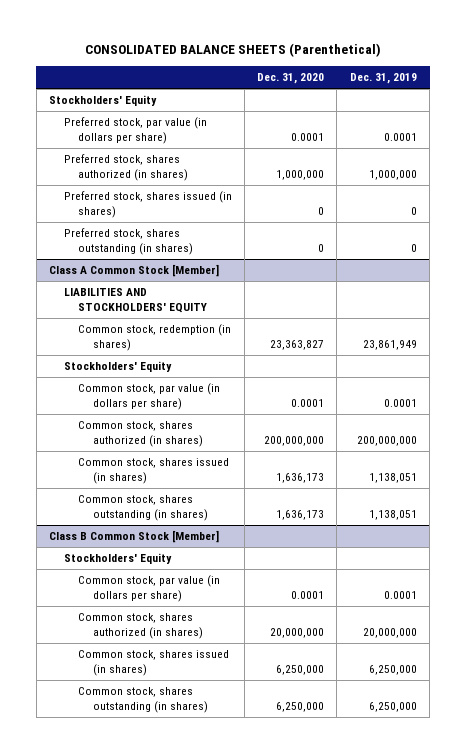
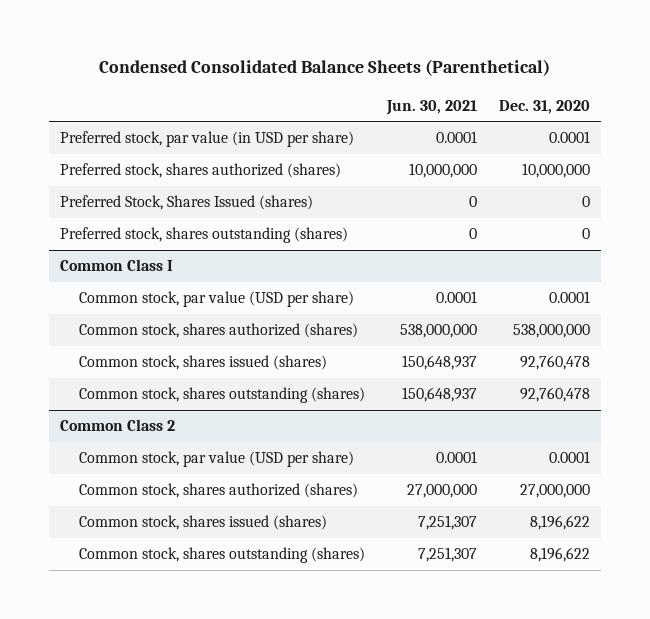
- CONSOLIDATED BALANCE SHEETS (Parenthetical)
+ Condensed Consolidated Balance Sheets (Parenthetical)
- | Dec. 31, 2020 | Dec. 31, 2019
+ | Jun. 30, 2021 | Dec. 31, 2020
- Stockholders' Equity
- Preferred stock, par value (in dollars per share) | 0.0001 | 0.0001
- Preferred stock, shares authorized (in shares) | 1,000,000 | 1,000,000
- Preferred stock, shares issued (in shares) | 0 | 0
- Preferred stock, shares outstanding (in shares) | 0 | 0
- Class A Common Stock [Member]
- LIABILITIES AND STOCKHOLDERS' EQUITY
- Common stock, redemption (in shares) | 23,363,827 | 23,861,949
- Stockholders' Equity
- Common stock, par value (in dollars per share) | 0.0001 | 0.0001
- Common stock, shares authorized (in shares) | 200,000,000 | 200,000,000
- Common stock, shares issued (in shares) | 1,636,173 | 1,138,051
- Common stock, shares outstanding (in shares) | 1,636,173 | 1,138,051
- Class B Common Stock [Member]
- Stockholders' Equity
- Common stock, par value (in dollars per share) | 0.0001 | 0.0001
- Common stock, shares authorized (in shares) | 20,000,000 | 20,000,000
- Common stock, shares issued (in shares) | 6,250,000 | 6,250,000
- Common stock, shares outstanding (in shares) | 6,250,000 | 6,250,000
+ Preferred stock, par value (in USD per share) | 0.0001 | 0.0001
+ Preferred stock, shares authorized (shares) | 10,000,000 | 10,000,000
+ Preferred Stock, Shares Issued (shares) | 0 | 0
+ Preferred stock, shares outstanding (shares) | 0 | 0
+ Common Class I
+ Common stock, par value (USD per share) | 0.0001 | 0.0001
+ Common stock, shares authorized (shares) | 538,000,000 | 538,000,000
+ Common stock, shares issued (shares) | 150,648,937 | 92,760,478
+ Common stock, shares outstanding (shares) | 150,648,937 | 92,760,478
+ Common Class 2
+ Common stock, par value (USD per share) | 0.0001 | 0.0001
+ Common stock, shares authorized (shares) | 27,000,000 | 27,000,000
+ Common stock, shares issued (shares) | 7,251,307 | 8,196,622
+ Common stock, shares outstanding (shares) | 7,251,307 | 8,196,622

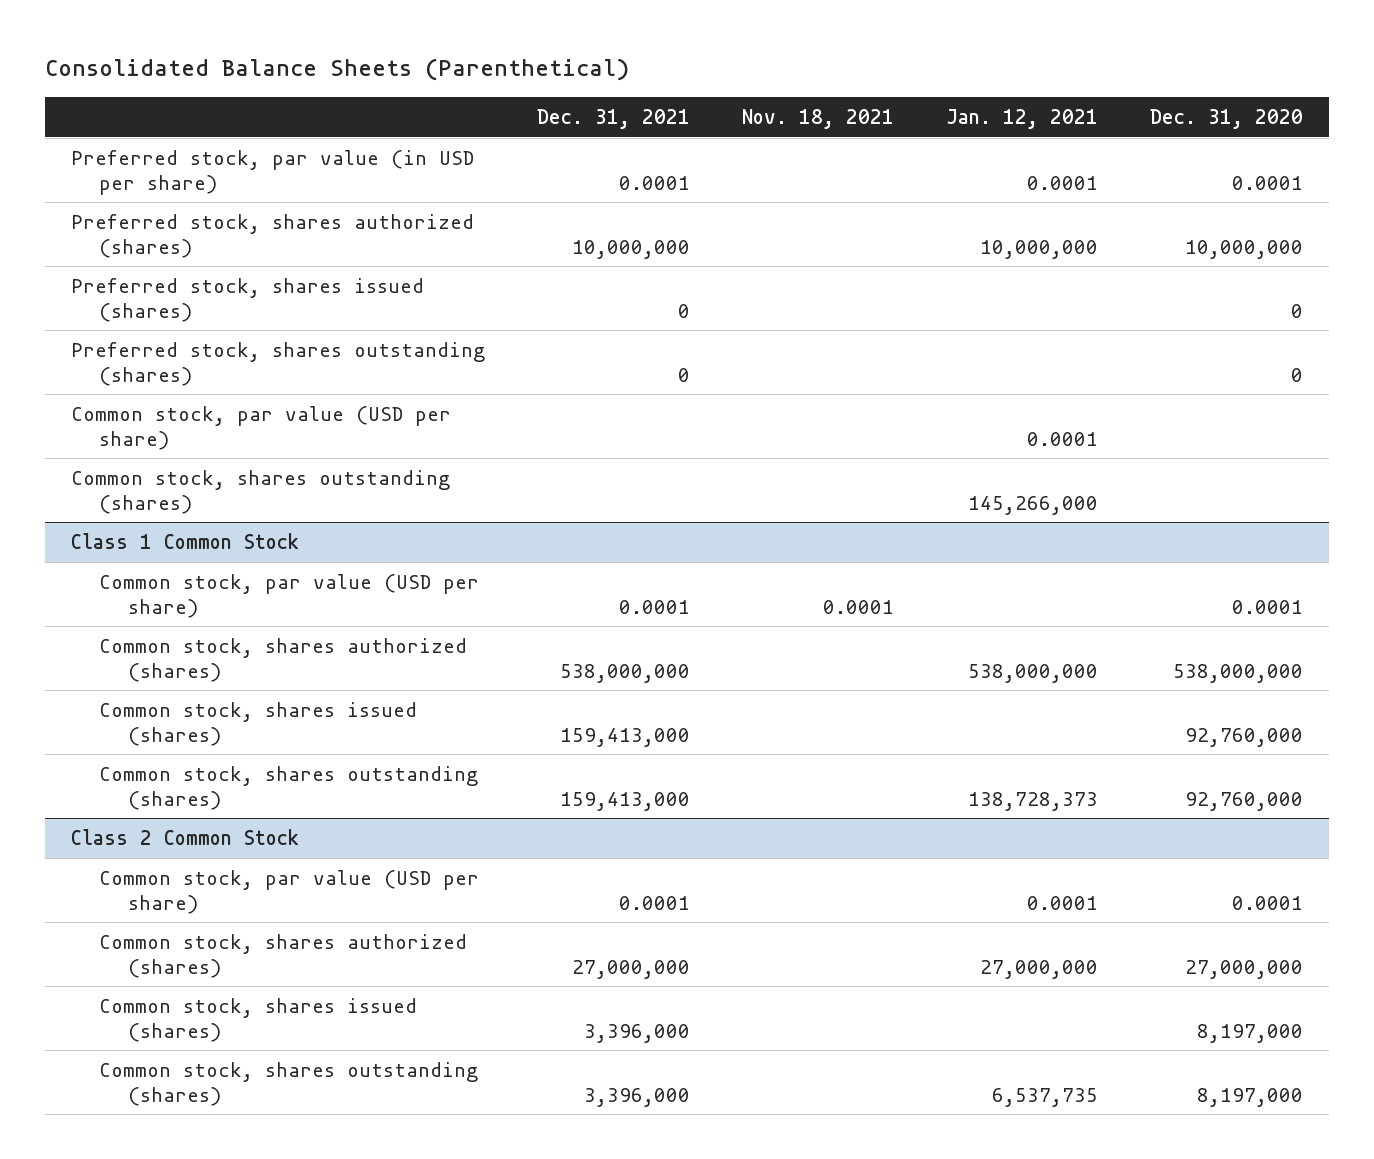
- Condensed Consolidated Balance Sheets (Parenthetical)
+ Consolidated Balance Sheets (Parenthetical)
- | Jun. 30, 2021 | Dec. 31, 2020
+ | Dec. 31, 2021 | Nov. 18, 2021 | Jan. 12, 2021 | Dec. 31, 2020
- Preferred Stock, Shares Issued (shares) | 0 | 0
+ Preferred stock, shares issued (shares) | 0 | | | 0
- Common Class I
+ Common stock, par value (USD per share) | | | 0.0001 |
+ Common stock, shares outstanding (shares) | | | 145,266,000 |
+ Class 1 Common Stock
- Common stock, shares issued (shares) | 150,648,937 | 92,760,478
- Common stock, shares outstanding (shares) | 150,648,937 | 92,760,478
- Common Class 2
+ Common stock, shares issued (shares) | 159,413,000 | | | 92,760,000
+ Common stock, shares outstanding (shares) | 159,413,000 | | 138,728,373 | 92,760,000
+ Class 2 Common Stock
- Common stock, shares issued (shares) | 7,251,307 | 8,196,622
- Common stock, shares outstanding (shares) | 7,251,307 | 8,196,622
+ Common stock, shares issued (shares) | 3,396,000 | | | 8,197,000
+ Common stock, shares outstanding (shares) | 3,396,000 | | 6,537,735 | 8,197,000

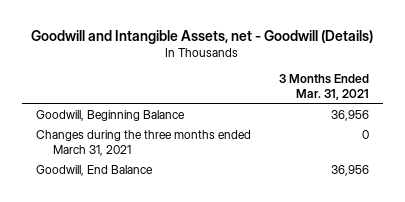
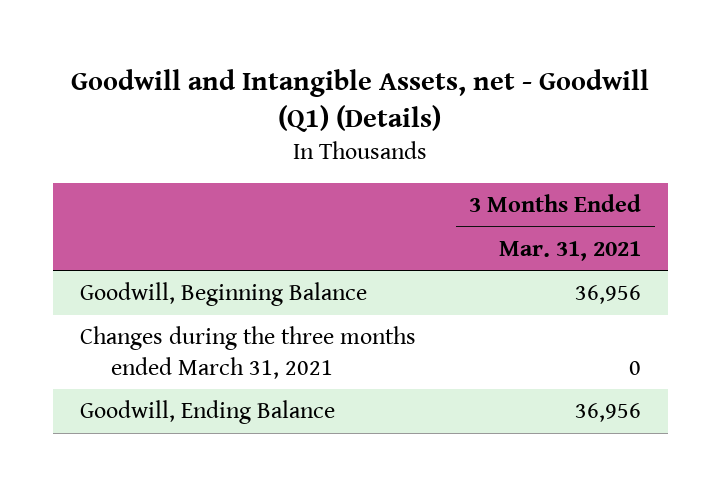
- Goodwill and Intangible Assets, net - Goodwill (Details)
+ Goodwill and Intangible Assets, net - Goodwill (Q1) (Details)
- Goodwill, End Balance | 36,956
+ Goodwill, Ending Balance | 36,956

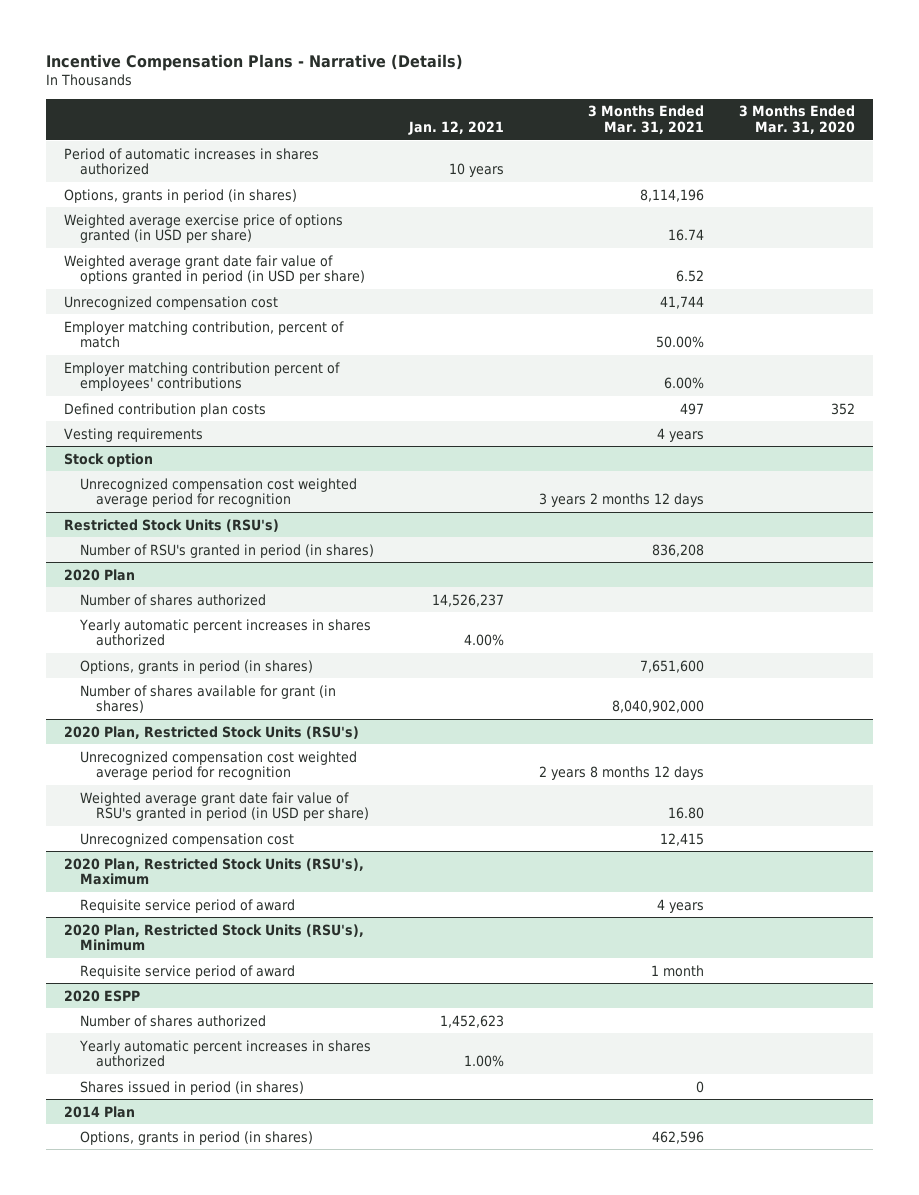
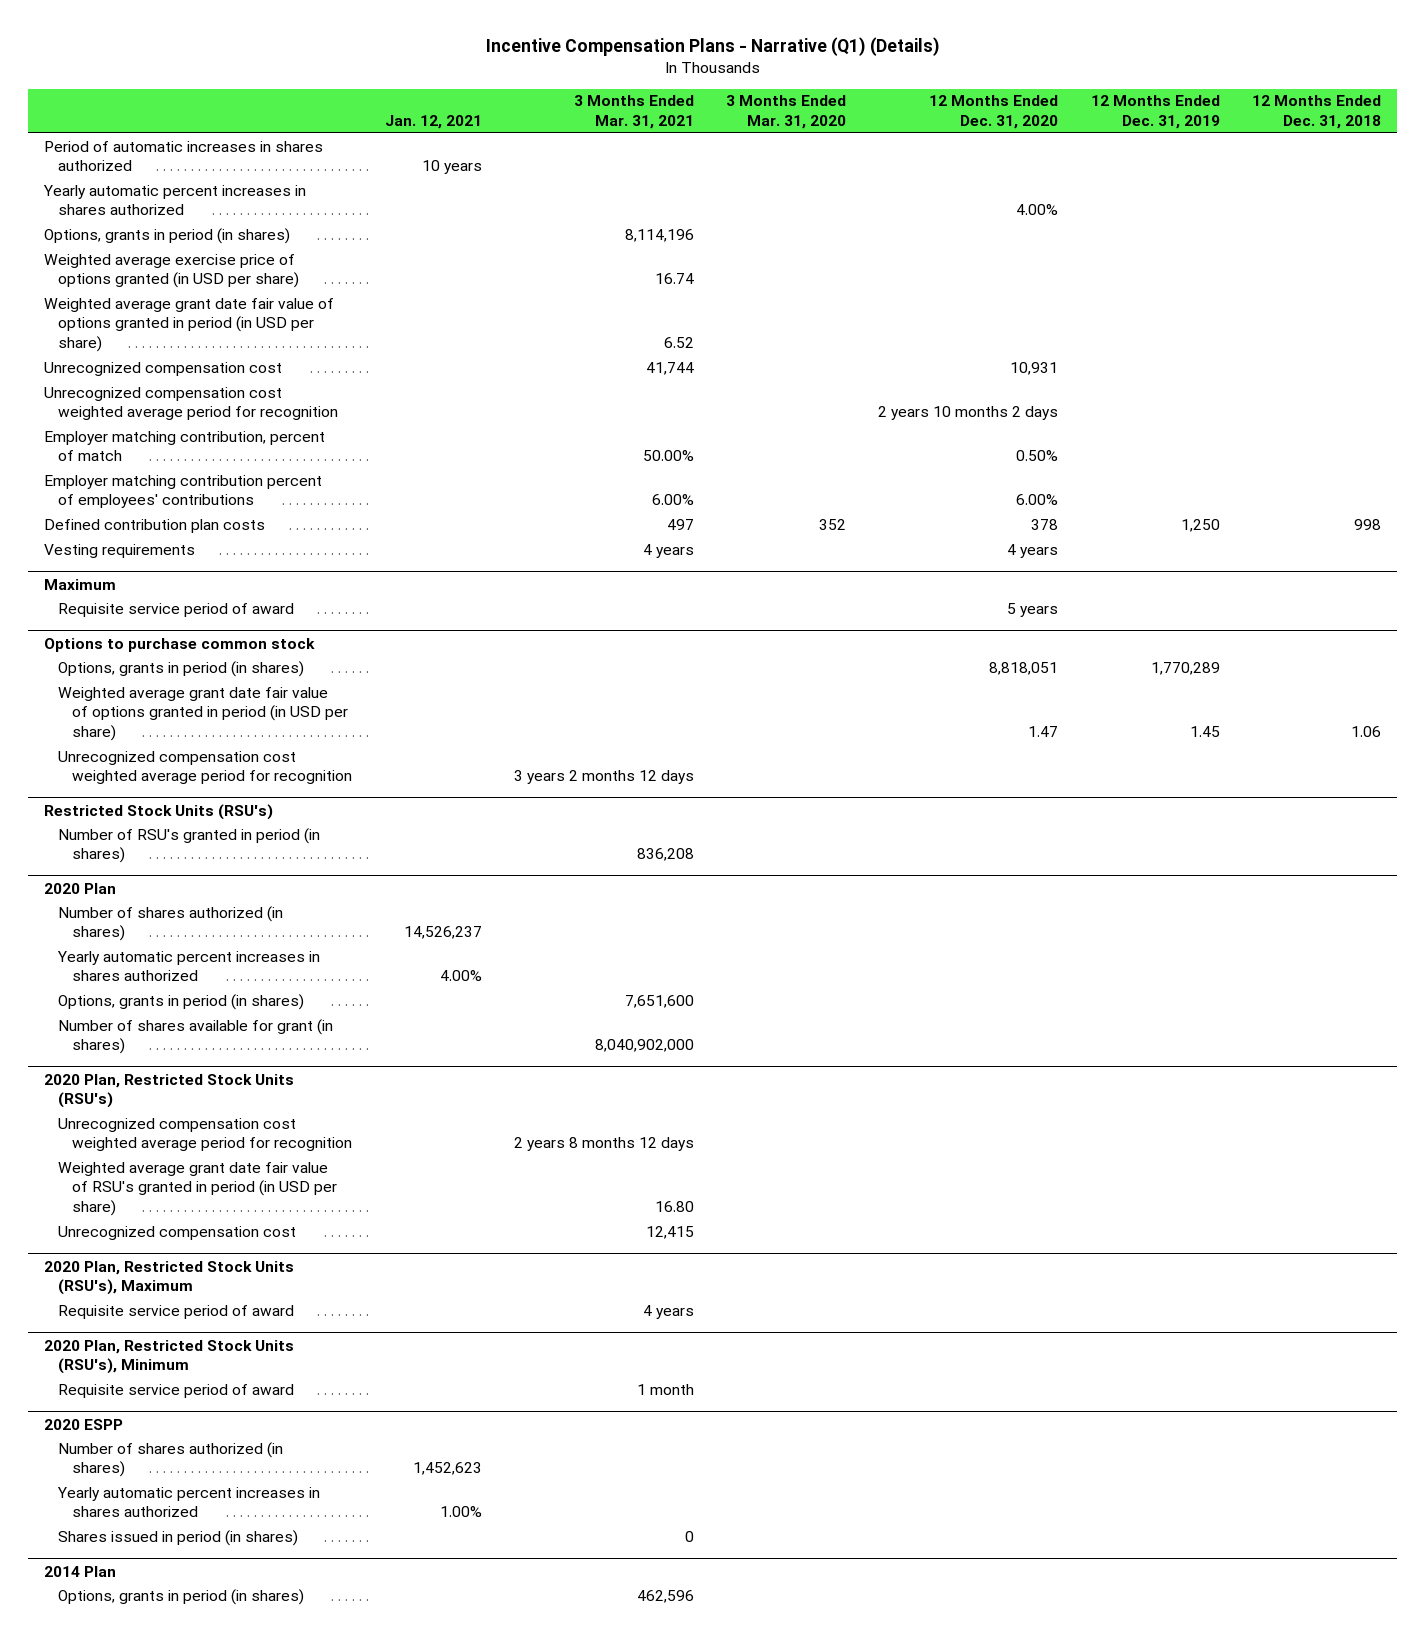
- Incentive Compensation Plans - Narrative (Details)
+ Incentive Compensation Plans - Narrative (Q1) (Details)
- | Jan. 12, 2021 | 3 Months Ended Mar. 31, 2021 | 3 Months Ended Mar. 31, 2020
+ | Jan. 12, 2021 | 3 Months Ended Mar. 31, 2021 | 3 Months Ended Mar. 31, 2020 | 12 Months Ended Dec. 31, 2020 | 12 Months Ended Dec. 31, 2019 | 12 Months Ended Dec. 31, 2018
+ Yearly automatic percent increases in shares authorized | | | | 4.00% | |
+ Unrecognized compensation cost weighted average period for recognition | | | | 2 years 10 months 2 days | |
- Stock option
+ Maximum
+ Requisite service period of award | | | | 5 years | |
+ Options to purchase common stock
+ Options, grants in period (in shares) | | | | 8,818,051 | 1,770,289 |
+ Weighted average grant date fair value of options granted in period (in USD per share) | | | | 1.47 | 1.45 | 1.06
@ 2020 Plan
- Number of shares authorized | 14,526,237 | |
+ Number of shares authorized (in shares) | 14,526,237 | | | | |
@ 2020 ESPP
- Number of shares authorized | 1,452,623 | |
+ Number of shares authorized (in shares) | 1,452,623 | | | | |

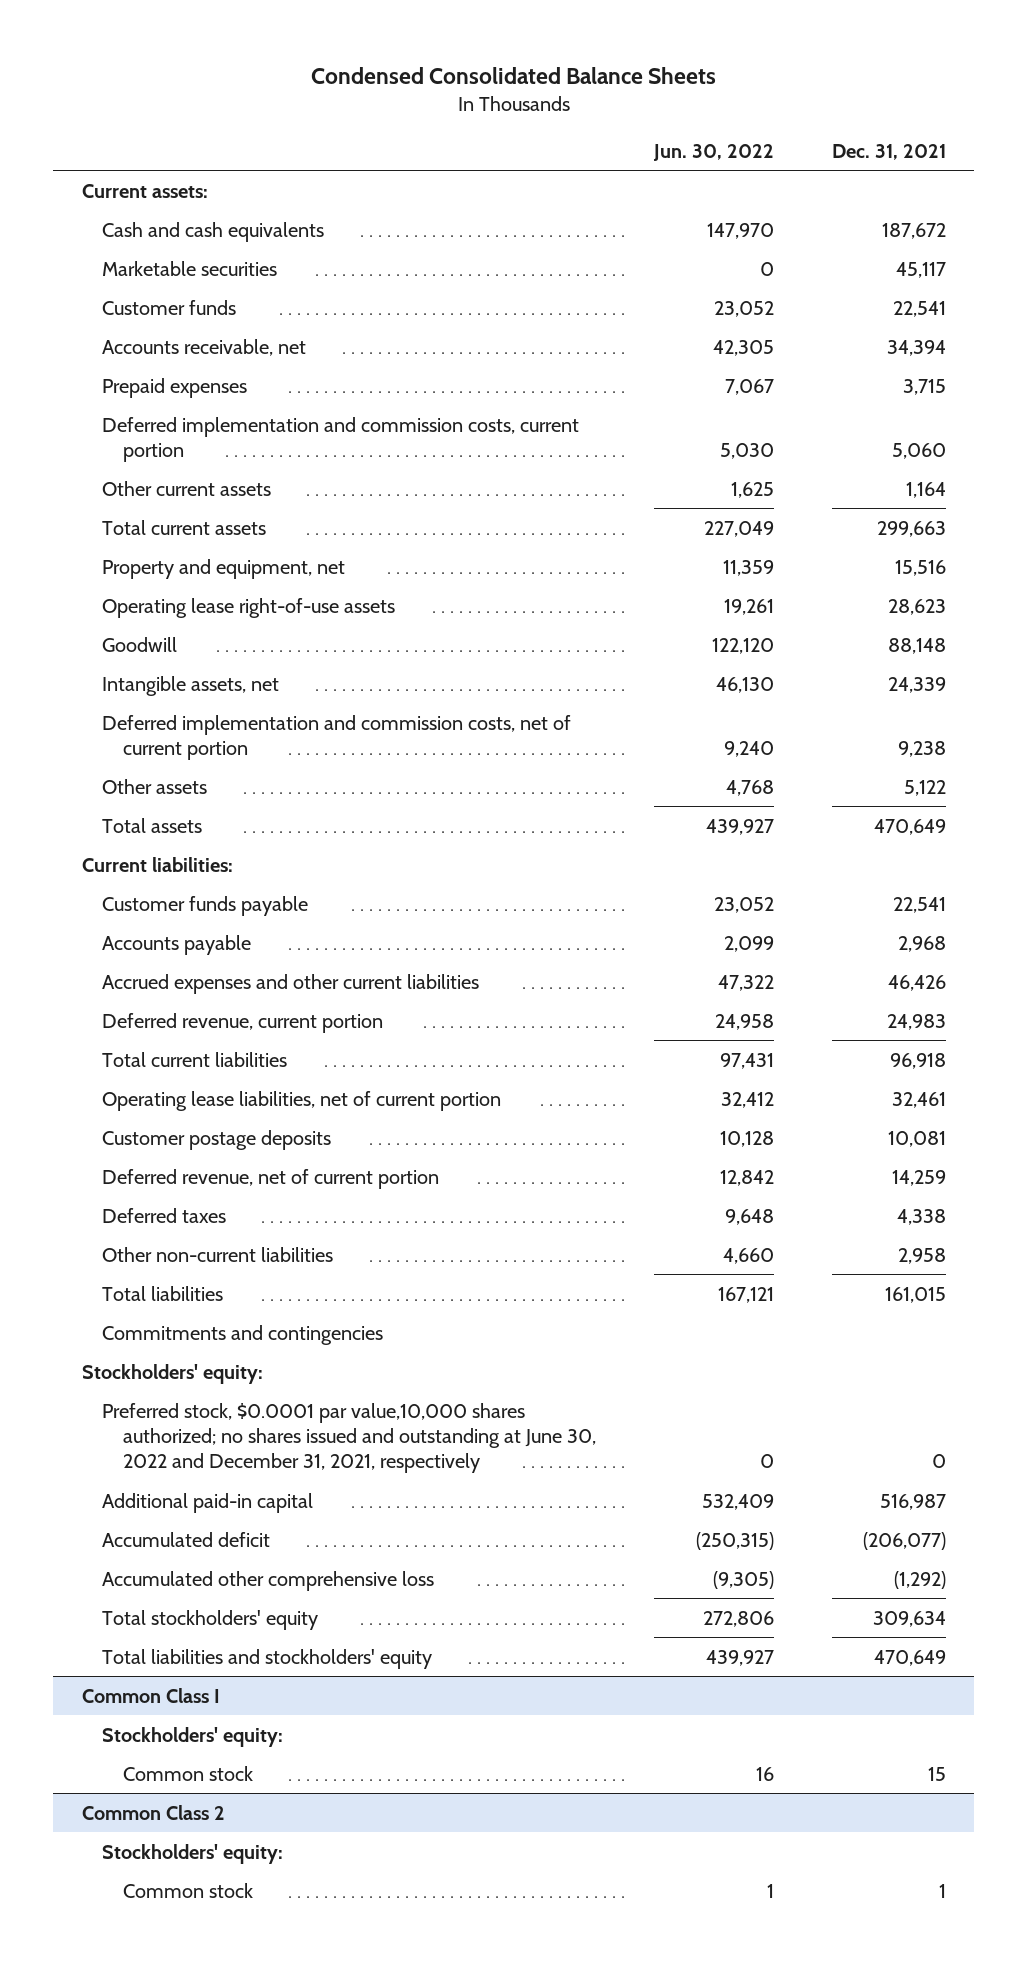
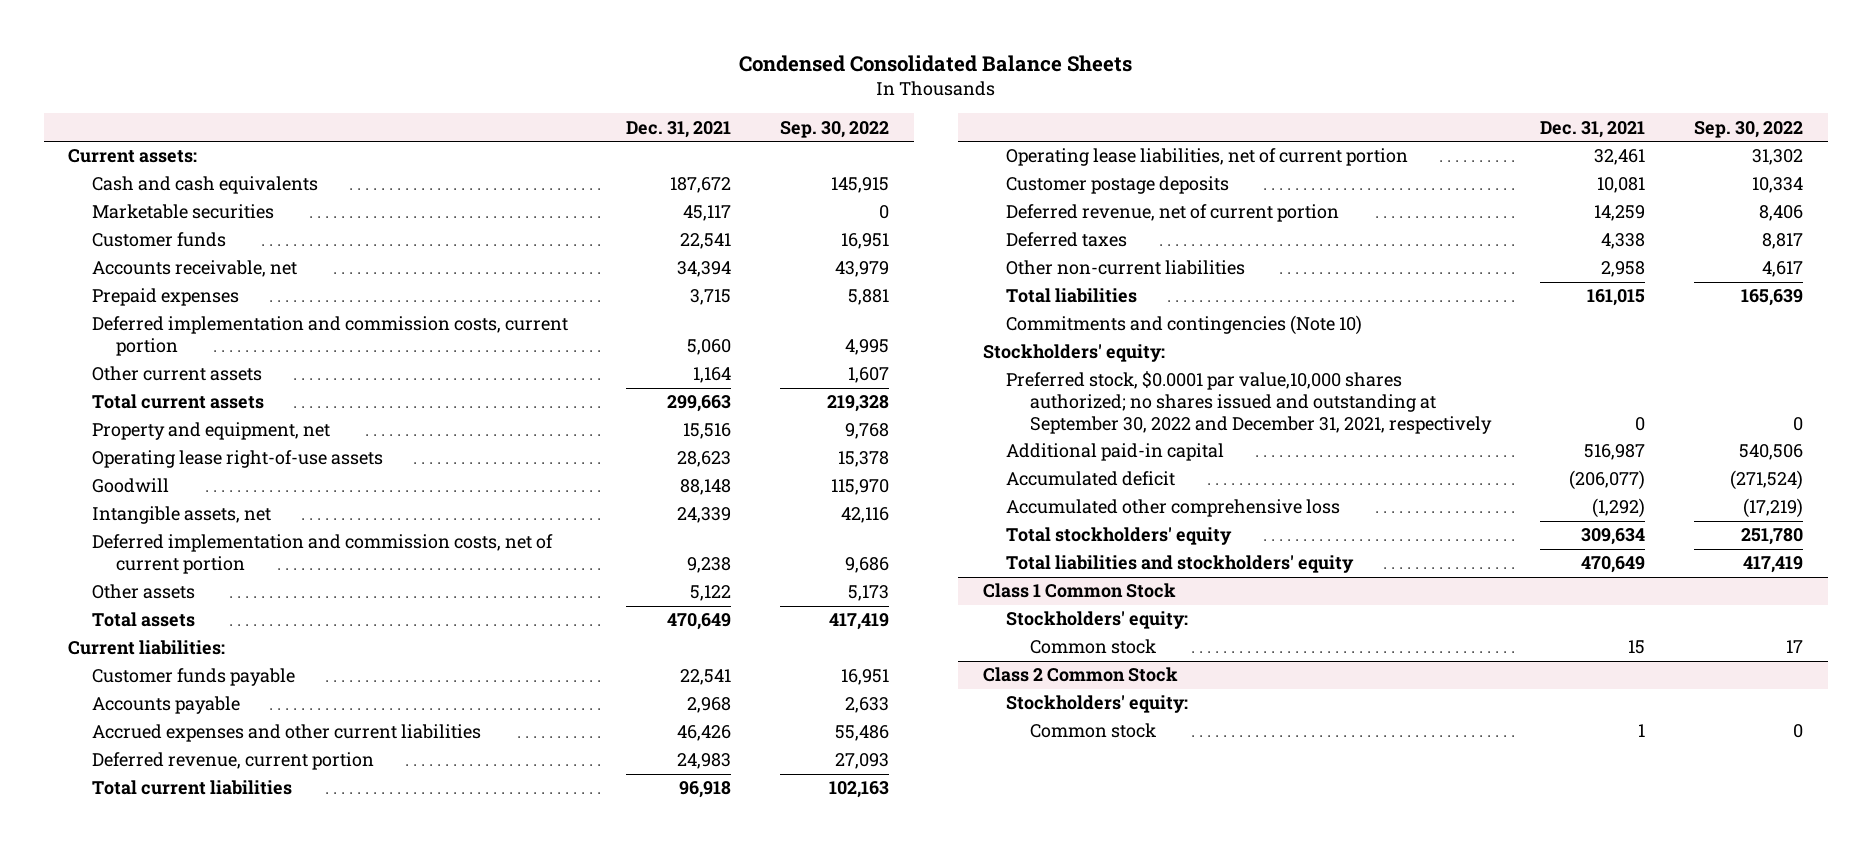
- | Jun. 30, 2022 | Dec. 31, 2021
+ | Dec. 31, 2021 | Sep. 30, 2022
- Commitments and contingencies
+ Commitments and contingencies (Note 10)
- Preferred stock, $0.0001 par value,10,000 shares authorized; no shares issued and outstanding at June 30, 2022 and December 31, 2021, respectively | 0 | 0
+ Preferred stock, $0.0001 par value,10,000 shares authorized; no shares issued and outstanding at September 30, 2022 and December 31, 2021, respectively | 0 | 0
- Common Class I
+ Class 1 Common Stock
- Common Class 2
+ Class 2 Common Stock

